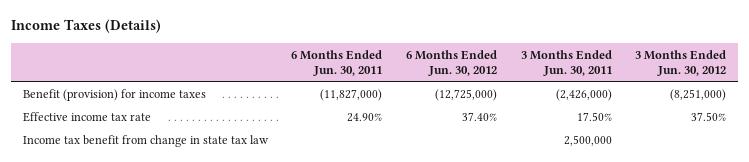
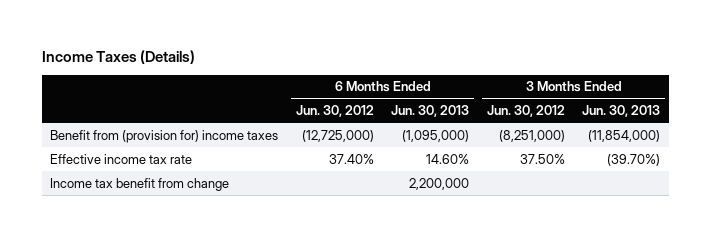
- | 6 Months Ended Jun. 30, 2011 | 6 Months Ended Jun. 30, 2012 | 3 Months Ended Jun. 30, 2011 | 3 Months Ended Jun. 30, 2012
+ | 6 Months Ended Jun. 30, 2012 | 6 Months Ended Jun. 30, 2013 | 3 Months Ended Jun. 30, 2012 | 3 Months Ended Jun. 30, 2013
- Benefit (provision) for income taxes | (11,827,000) | (12,725,000) | (2,426,000) | (8,251,000)
+ Benefit from (provision for) income taxes | (12,725,000) | (1,095,000) | (8,251,000) | (11,854,000)
- Income tax benefit from change in state tax law | | | 2,500,000 |
+ Income tax benefit from change | | 2,200,000 | |

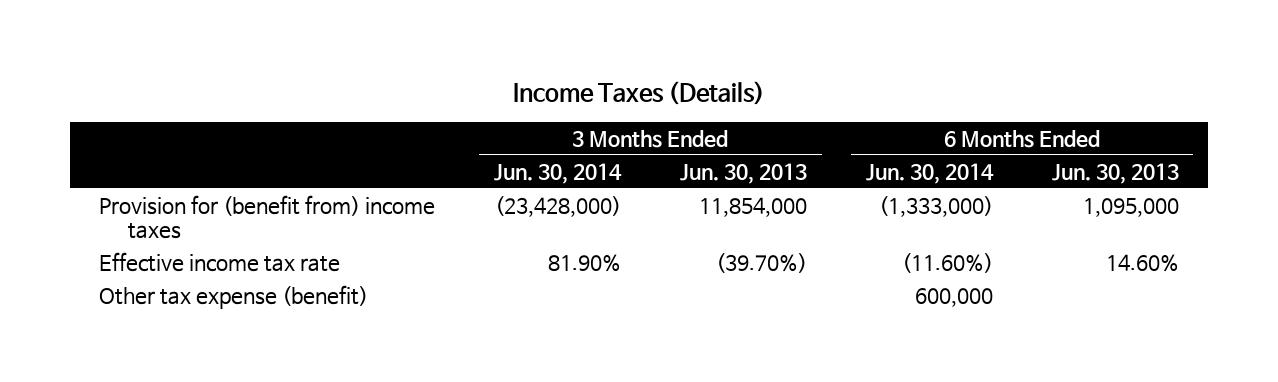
- | 6 Months Ended Jun. 30, 2012 | 6 Months Ended Jun. 30, 2013 | 3 Months Ended Jun. 30, 2012 | 3 Months Ended Jun. 30, 2013
+ | 3 Months Ended Jun. 30, 2014 | 3 Months Ended Jun. 30, 2013 | 6 Months Ended Jun. 30, 2014 | 6 Months Ended Jun. 30, 2013
- Benefit from (provision for) income taxes | (12,725,000) | (1,095,000) | (8,251,000) | (11,854,000)
+ Provision for (benefit from) income taxes | (23,428,000) | 11,854,000 | (1,333,000) | 1,095,000
- Income tax benefit from change | | 2,200,000 | |
+ Other tax expense (benefit) | | | 600,000 |

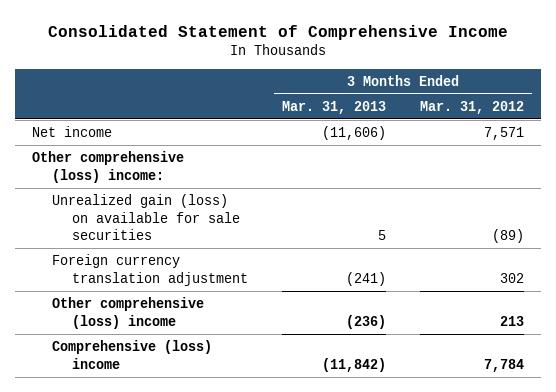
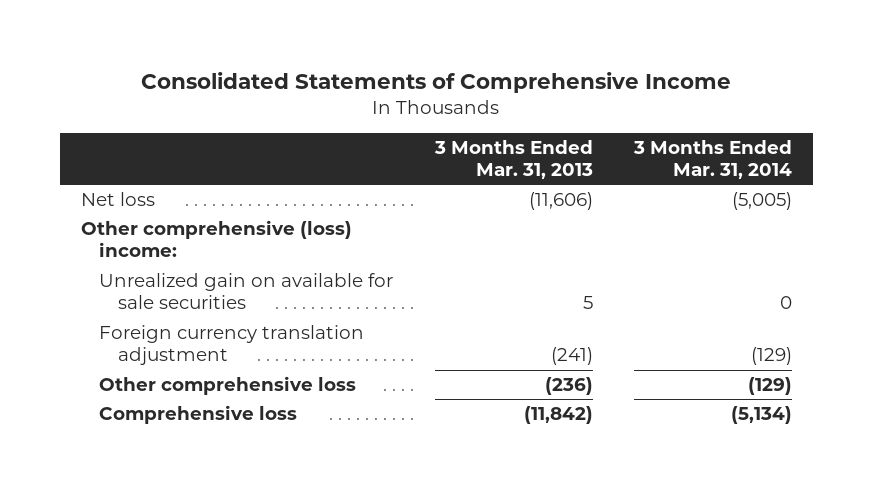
- Consolidated Statement of Comprehensive Income
+ Consolidated Statements of Comprehensive Income
- | 3 Months Ended Mar. 31, 2013 | 3 Months Ended Mar. 31, 2012
+ | 3 Months Ended Mar. 31, 2013 | 3 Months Ended Mar. 31, 2014
- Net income | (11,606) | 7,571
+ Net loss | (11,606) | (5,005)
- Unrealized gain (loss) on available for sale securities | 5 | (89)
+ Unrealized gain on available for sale securities | 5 | 0
- Other comprehensive (loss) income | (236) | 213
- Comprehensive (loss) income | (11,842) | 7,784
+ Other comprehensive loss | (236) | (129)
+ Comprehensive loss | (11,842) | (5,134)

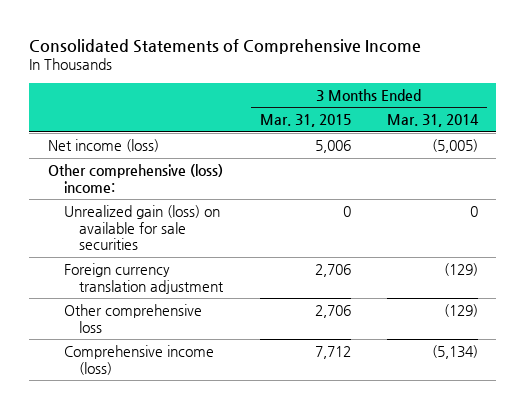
- | 3 Months Ended Mar. 31, 2013 | 3 Months Ended Mar. 31, 2014
+ | 3 Months Ended Mar. 31, 2015 | 3 Months Ended Mar. 31, 2014
- Net loss | (11,606) | (5,005)
+ Net income (loss) | 5,006 | (5,005)
- Unrealized gain on available for sale securities | 5 | 0
+ Unrealized gain (loss) on available for sale securities | 0 | 0
- Comprehensive loss | (11,842) | (5,134)
+ Comprehensive income (loss) | 7,712 | (5,134)

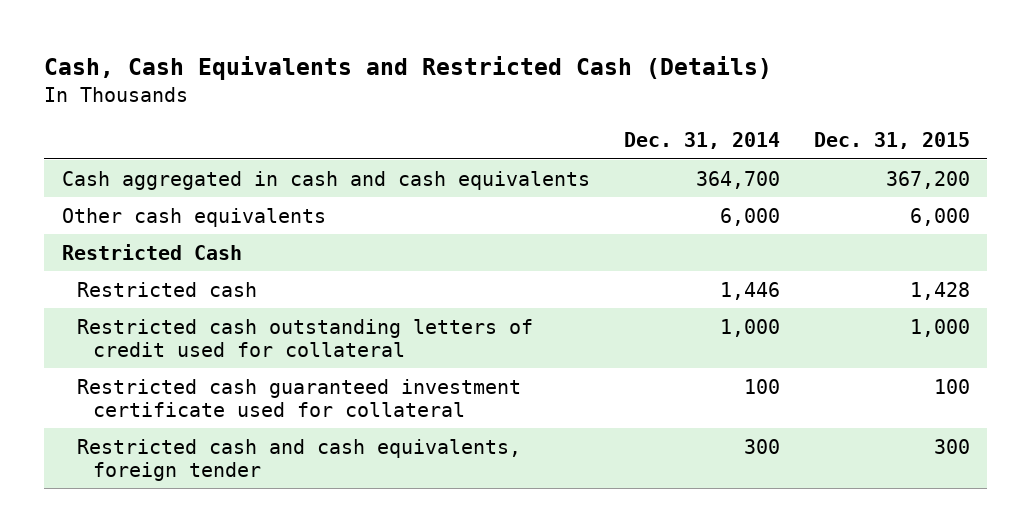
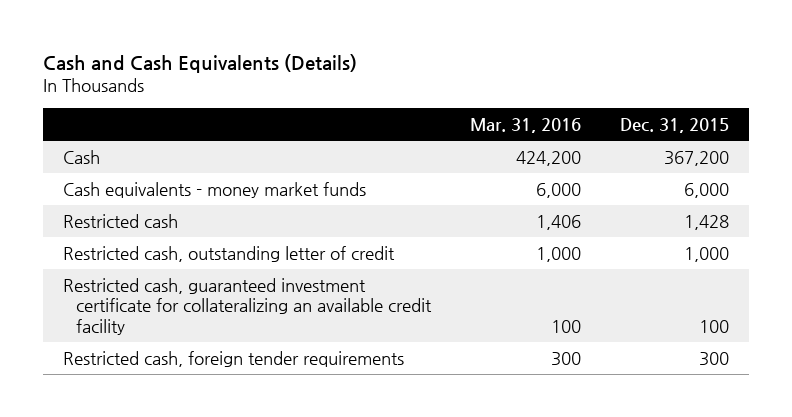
- Cash, Cash Equivalents and Restricted Cash (Details)
+ Cash and Cash Equivalents (Details)
- | Dec. 31, 2014 | Dec. 31, 2015
+ | Mar. 31, 2016 | Dec. 31, 2015
- Cash aggregated in cash and cash equivalents | 364,700 | 367,200
- Other cash equivalents | 6,000 | 6,000
- Restricted Cash
+ Cash | 424,200 | 367,200
+ Cash equivalents - money market funds | 6,000 | 6,000
- Restricted cash outstanding letters of credit used for collateral | 1,000 | 1,000
- Restricted cash guaranteed investment certificate used for collateral | 100 | 100
- Restricted cash and cash equivalents, foreign tender | 300 | 300
+ Restricted cash, outstanding letter of credit | 1,000 | 1,000
+ Restricted cash, guaranteed investment certificate for collateralizing an available credit facility | 100 | 100
+ Restricted cash, foreign tender requirements | 300 | 300

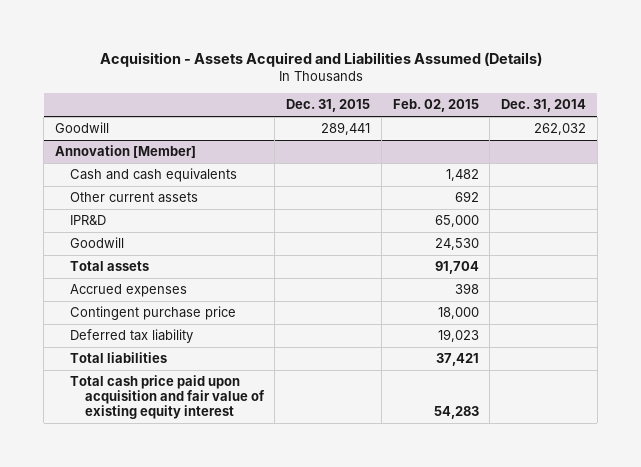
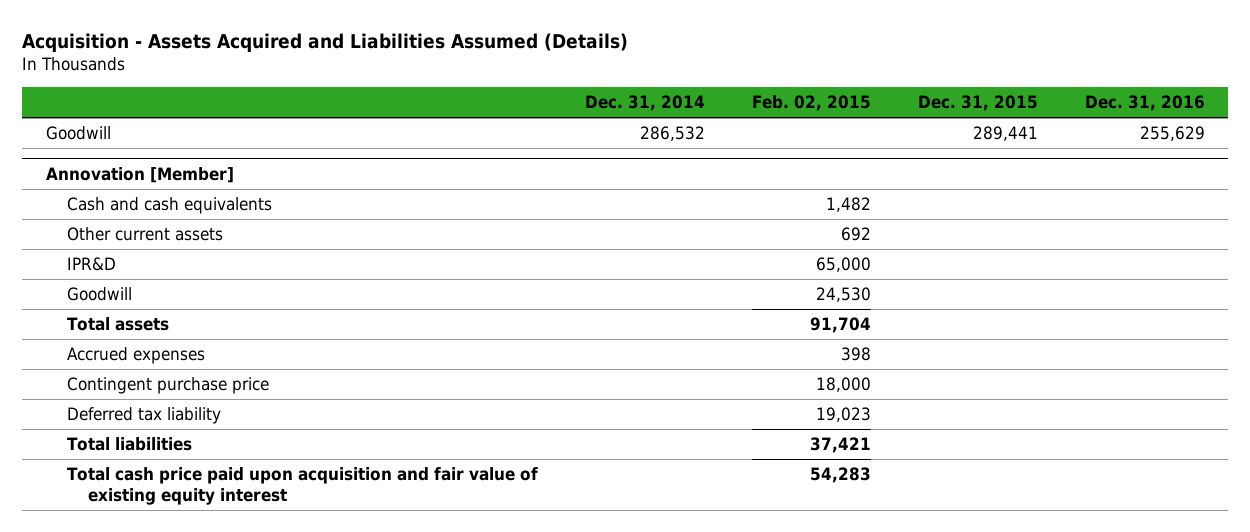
- | Dec. 31, 2015 | Feb. 02, 2015 | Dec. 31, 2014
+ | Dec. 31, 2014 | Feb. 02, 2015 | Dec. 31, 2015 | Dec. 31, 2016
- Goodwill | 289,441 | | 262,032
+ Goodwill | 286,532 | | 289,441 | 255,629

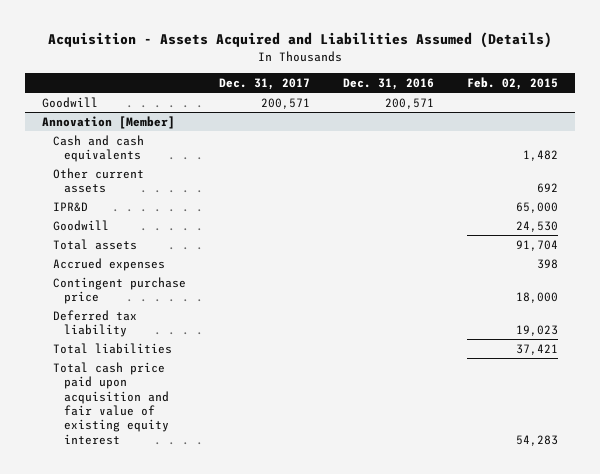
- | Dec. 31, 2014 | Feb. 02, 2015 | Dec. 31, 2015 | Dec. 31, 2016
+ | Dec. 31, 2017 | Dec. 31, 2016 | Feb. 02, 2015
- Goodwill | 286,532 | | 289,441 | 255,629
+ Goodwill | 200,571 | 200,571 |

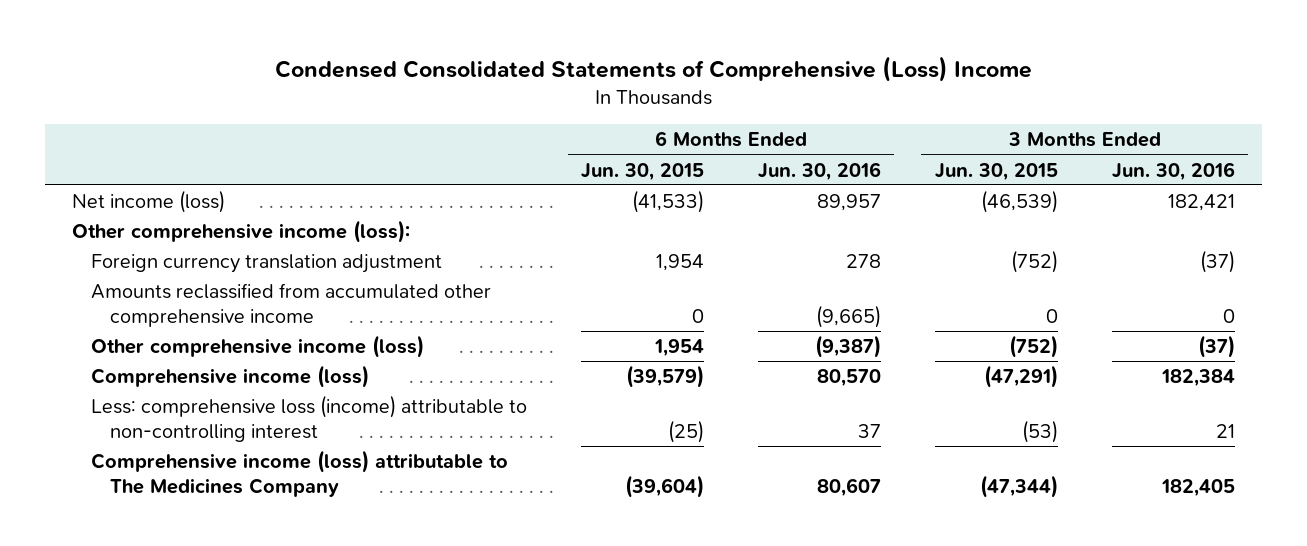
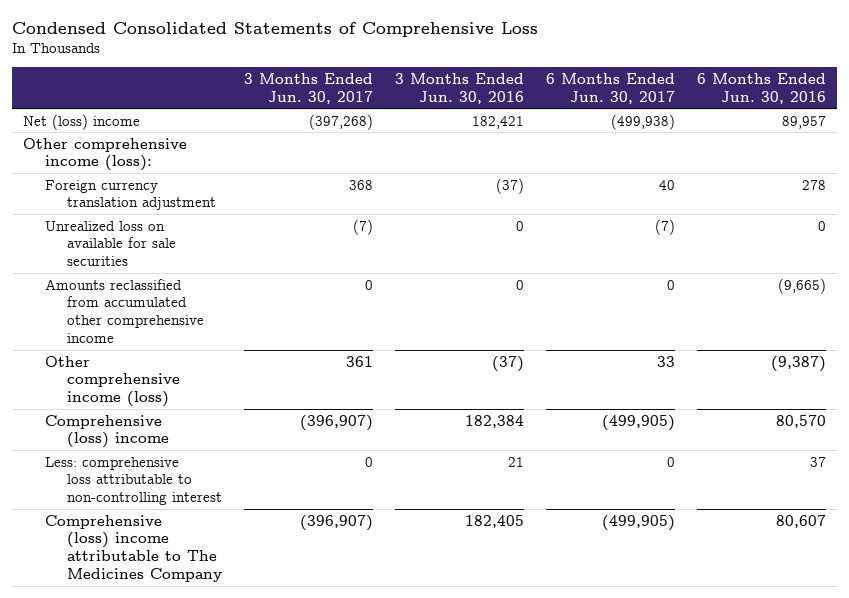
- Condensed Consolidated Statements of Comprehensive (Loss) Income
+ Condensed Consolidated Statements of Comprehensive Loss
- | 6 Months Ended Jun. 30, 2015 | 6 Months Ended Jun. 30, 2016 | 3 Months Ended Jun. 30, 2015 | 3 Months Ended Jun. 30, 2016
+ | 3 Months Ended Jun. 30, 2017 | 3 Months Ended Jun. 30, 2016 | 6 Months Ended Jun. 30, 2017 | 6 Months Ended Jun. 30, 2016
- Net income (loss) | (41,533) | 89,957 | (46,539) | 182,421
+ Net (loss) income | (397,268) | 182,421 | (499,938) | 89,957
+ Unrealized loss on available for sale securities | (7) | 0 | (7) | 0
- Comprehensive income (loss) | (39,579) | 80,570 | (47,291) | 182,384
- Less: comprehensive loss (income) attributable to non-controlling interest | (25) | 37 | (53) | 21
- Comprehensive income (loss) attributable to The Medicines Company | (39,604) | 80,607 | (47,344) | 182,405
+ Comprehensive (loss) income | (396,907) | 182,384 | (499,905) | 80,570
+ Less: comprehensive loss attributable to non-controlling interest | 0 | 21 | 0 | 37
+ Comprehensive (loss) income attributable to The Medicines Company | (396,907) | 182,405 | (499,905) | 80,607

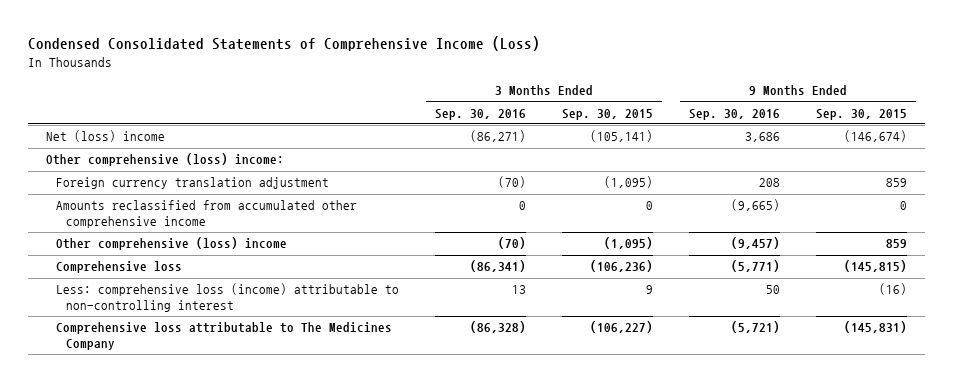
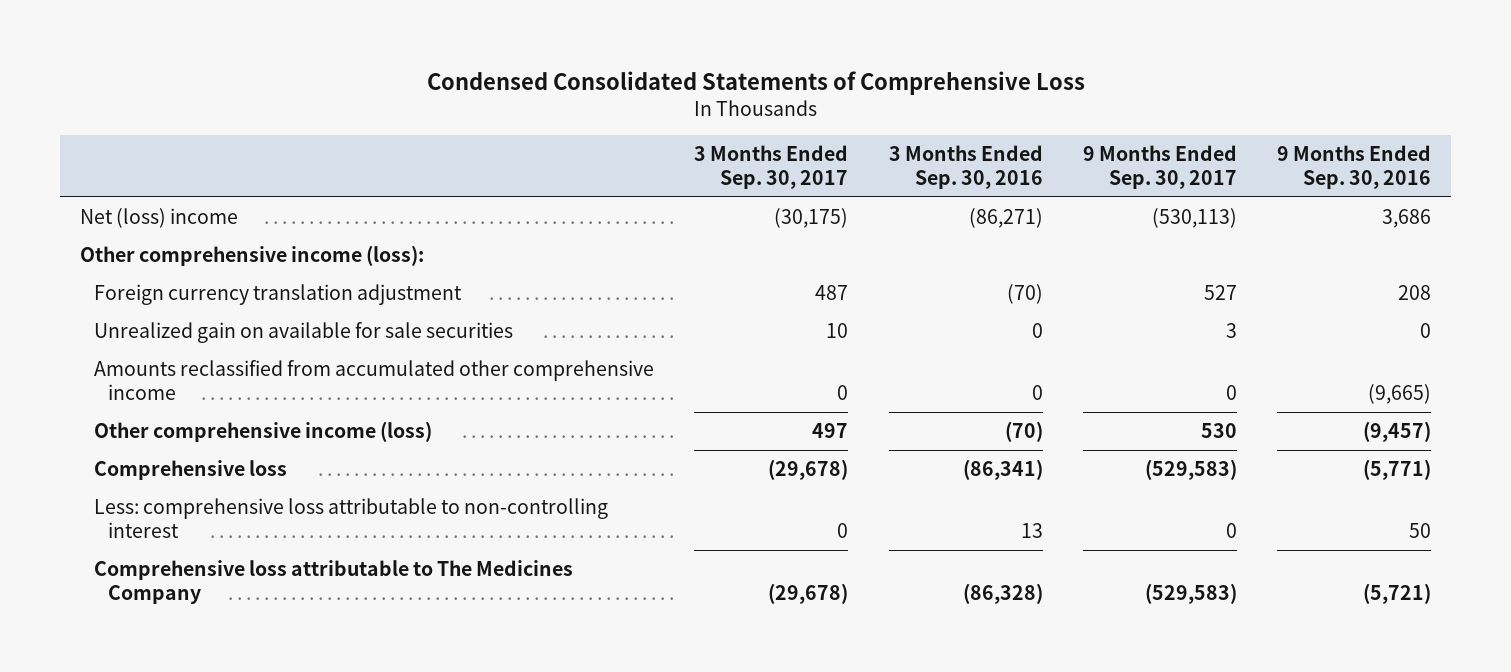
- Condensed Consolidated Statements of Comprehensive Income (Loss)
+ Condensed Consolidated Statements of Comprehensive Loss
- | 3 Months Ended Sep. 30, 2016 | 3 Months Ended Sep. 30, 2015 | 9 Months Ended Sep. 30, 2016 | 9 Months Ended Sep. 30, 2015
+ | 3 Months Ended Sep. 30, 2017 | 3 Months Ended Sep. 30, 2016 | 9 Months Ended Sep. 30, 2017 | 9 Months Ended Sep. 30, 2016
- Other comprehensive (loss) income:
+ Other comprehensive income (loss):
+ Unrealized gain on available for sale securities | 10 | 0 | 3 | 0
- Other comprehensive (loss) income | (70) | (1,095) | (9,457) | 859
+ Other comprehensive income (loss) | 497 | (70) | 530 | (9,457)
- Less: comprehensive loss (income) attributable to non-controlling interest | 13 | 9 | 50 | (16)
+ Less: comprehensive loss attributable to non-controlling interest | 0 | 13 | 0 | 50

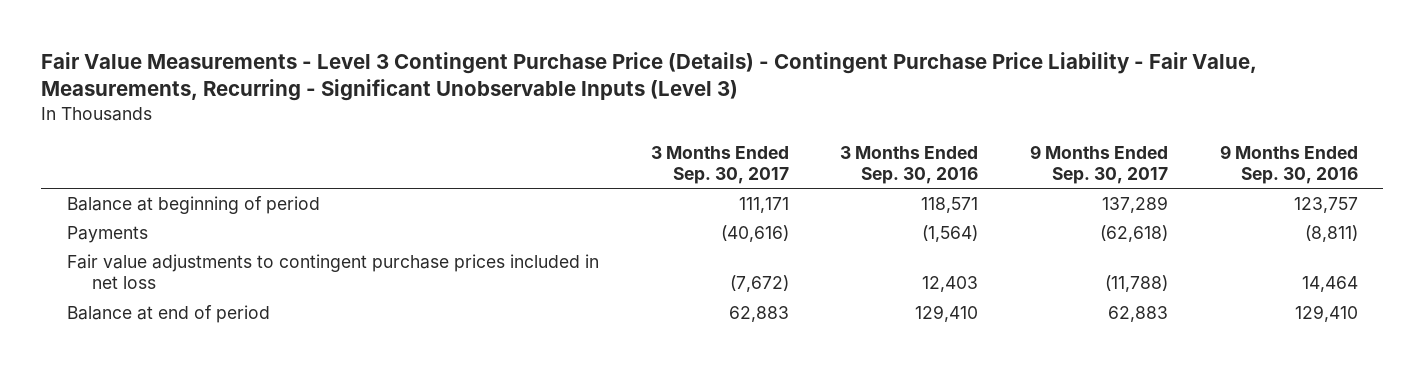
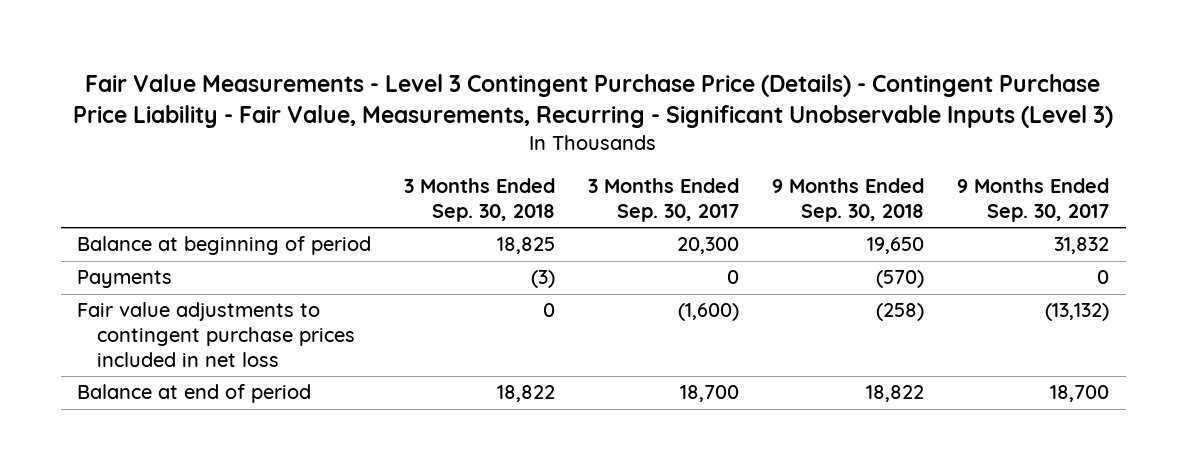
- | 3 Months Ended Sep. 30, 2017 | 3 Months Ended Sep. 30, 2016 | 9 Months Ended Sep. 30, 2017 | 9 Months Ended Sep. 30, 2016
+ | 3 Months Ended Sep. 30, 2018 | 3 Months Ended Sep. 30, 2017 | 9 Months Ended Sep. 30, 2018 | 9 Months Ended Sep. 30, 2017
- Balance at beginning of period | 111,171 | 118,571 | 137,289 | 123,757
- Payments | (40,616) | (1,564) | (62,618) | (8,811)
- Fair value adjustments to contingent purchase prices included in net loss | (7,672) | 12,403 | (11,788) | 14,464
- Balance at end of period | 62,883 | 129,410 | 62,883 | 129,410
+ Balance at beginning of period | 18,825 | 20,300 | 19,650 | 31,832
+ Payments | (3) | 0 | (570) | 0
+ Fair value adjustments to contingent purchase prices included in net loss | 0 | (1,600) | (258) | (13,132)
+ Balance at end of period | 18,822 | 18,700 | 18,822 | 18,700

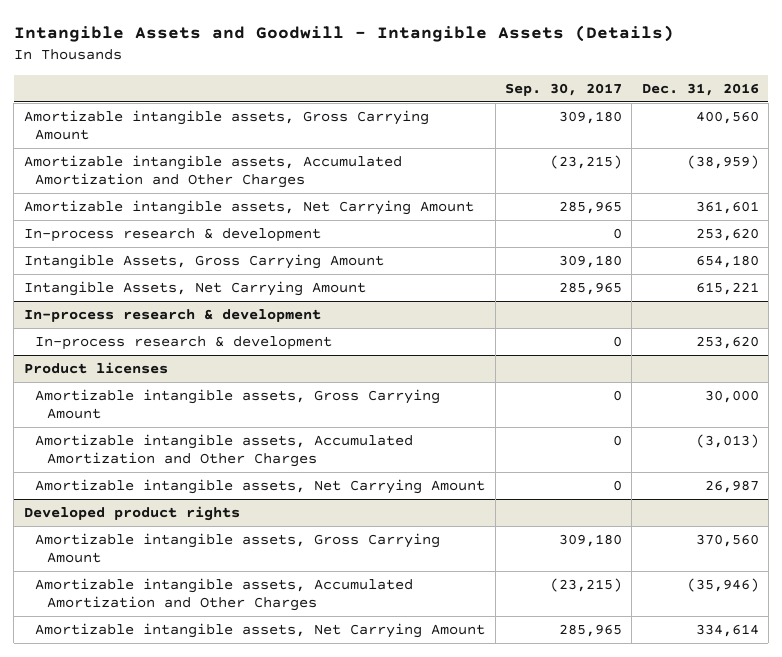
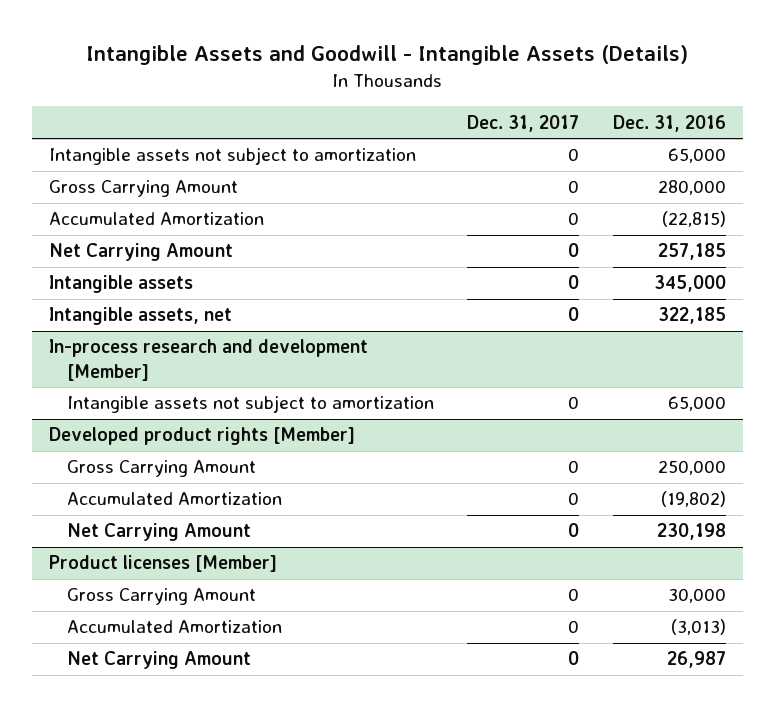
- | Sep. 30, 2017 | Dec. 31, 2016
+ | Dec. 31, 2017 | Dec. 31, 2016
- Amortizable intangible assets, Gross Carrying Amount | 309,180 | 400,560
- Amortizable intangible assets, Accumulated Amortization and Other Charges | (23,215) | (38,959)
- Amortizable intangible assets, Net Carrying Amount | 285,965 | 361,601
- In-process research & development | 0 | 253,620
- Intangible Assets, Gross Carrying Amount | 309,180 | 654,180
- Intangible Assets, Net Carrying Amount | 285,965 | 615,221
- In-process research & development
- In-process research & development | 0 | 253,620
- Product licenses
- Amortizable intangible assets, Gross Carrying Amount | 0 | 30,000
- Amortizable intangible assets, Accumulated Amortization and Other Charges | 0 | (3,013)
- Amortizable intangible assets, Net Carrying Amount | 0 | 26,987
- Developed product rights
- Amortizable intangible assets, Gross Carrying Amount | 309,180 | 370,560
- Amortizable intangible assets, Accumulated Amortization and Other Charges | (23,215) | (35,946)
- Amortizable intangible assets, Net Carrying Amount | 285,965 | 334,614
+ Intangible assets not subject to amortization | 0 | 65,000
+ Gross Carrying Amount | 0 | 280,000
+ Accumulated Amortization | 0 | (22,815)
+ Net Carrying Amount | 0 | 257,185
+ Intangible assets | 0 | 345,000
+ Intangible assets, net | 0 | 322,185
+ In-process research and development [Member]
+ Intangible assets not subject to amortization | 0 | 65,000
+ Developed product rights [Member]
+ Gross Carrying Amount | 0 | 250,000
+ Accumulated Amortization | 0 | (19,802)
+ Net Carrying Amount | 0 | 230,198
+ Product licenses [Member]
+ Gross Carrying Amount | 0 | 30,000
+ Accumulated Amortization | 0 | (3,013)
+ Net Carrying Amount | 0 | 26,987

